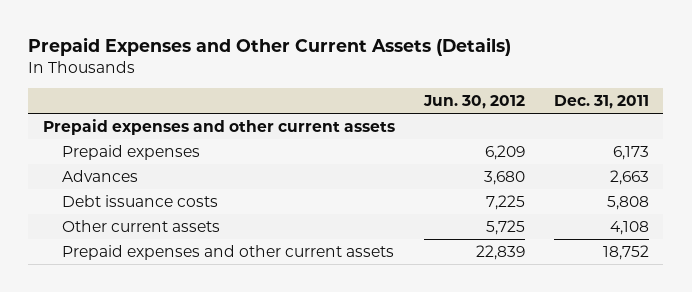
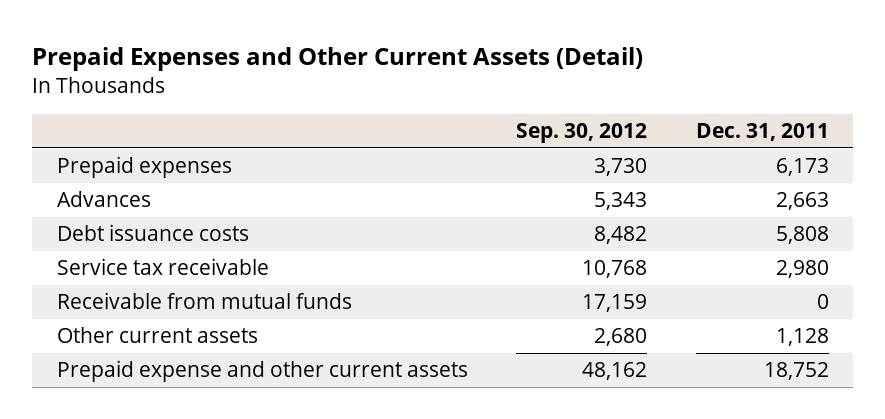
- Prepaid Expenses and Other Current Assets (Details)
+ Prepaid Expenses and Other Current Assets (Detail)
- | Jun. 30, 2012 | Dec. 31, 2011
+ | Sep. 30, 2012 | Dec. 31, 2011
- Prepaid expenses and other current assets
- Other current assets | 5,725 | 4,108
- Prepaid expenses and other current assets | 22,839 | 18,752
+ Service tax receivable | 10,768 | 2,980
+ Receivable from mutual funds | 17,159 | 0
+ Other current assets | 2,680 | 1,128
+ Prepaid expense and other current assets | 48,162 | 18,752

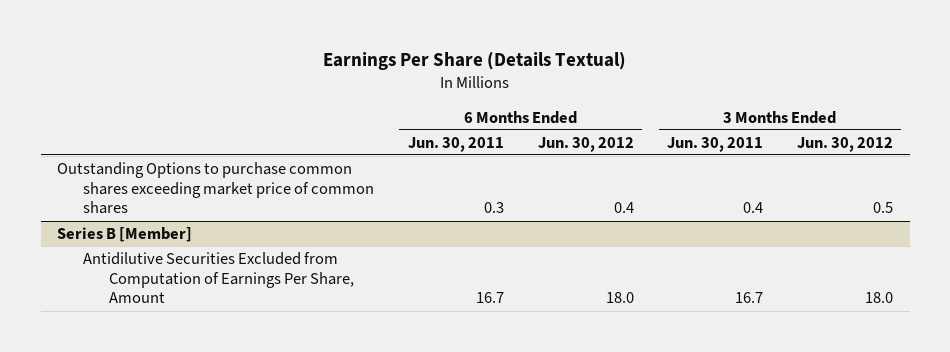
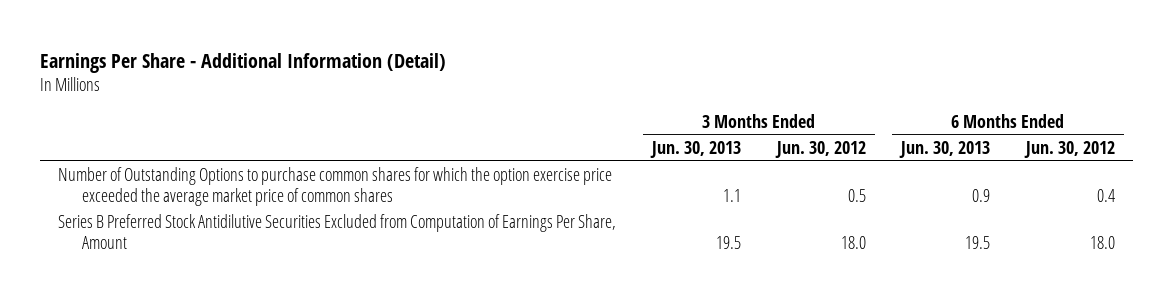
- Earnings Per Share (Details Textual)
+ Earnings Per Share - Additional Information (Detail)
- | 6 Months Ended Jun. 30, 2011 | 6 Months Ended Jun. 30, 2012 | 3 Months Ended Jun. 30, 2011 | 3 Months Ended Jun. 30, 2012
+ | 3 Months Ended Jun. 30, 2013 | 3 Months Ended Jun. 30, 2012 | 6 Months Ended Jun. 30, 2013 | 6 Months Ended Jun. 30, 2012
- Outstanding Options to purchase common shares exceeding market price of common shares | 0.3 | 0.4 | 0.4 | 0.5
- Series B [Member]
- Antidilutive Securities Excluded from Computation of Earnings Per Share, Amount | 16.7 | 18.0 | 16.7 | 18.0
+ Number of Outstanding Options to purchase common shares for which the option exercise price exceeded the average market price of common shares | 1.1 | 0.5 | 0.9 | 0.4
+ Series B Preferred Stock Antidilutive Securities Excluded from Computation of Earnings Per Share, Amount | 19.5 | 18.0 | 19.5 | 18.0

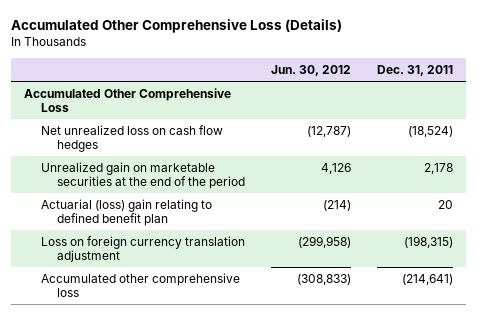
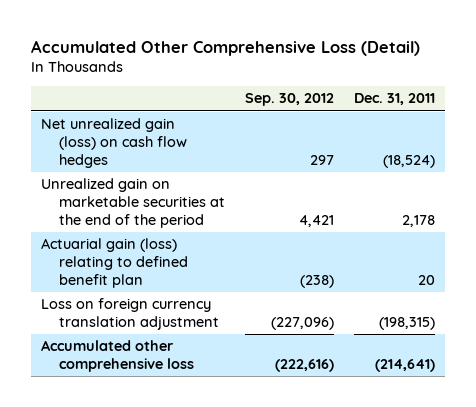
- Accumulated Other Comprehensive Loss (Details)
+ Accumulated Other Comprehensive Loss (Detail)
- | Jun. 30, 2012 | Dec. 31, 2011
+ | Sep. 30, 2012 | Dec. 31, 2011
- Accumulated Other Comprehensive Loss
- Net unrealized loss on cash flow hedges | (12,787) | (18,524)
+ Net unrealized gain (loss) on cash flow hedges | 297 | (18,524)
- Actuarial (loss) gain relating to defined benefit plan | (214) | 20
+ Actuarial gain (loss) relating to defined benefit plan | (238) | 20

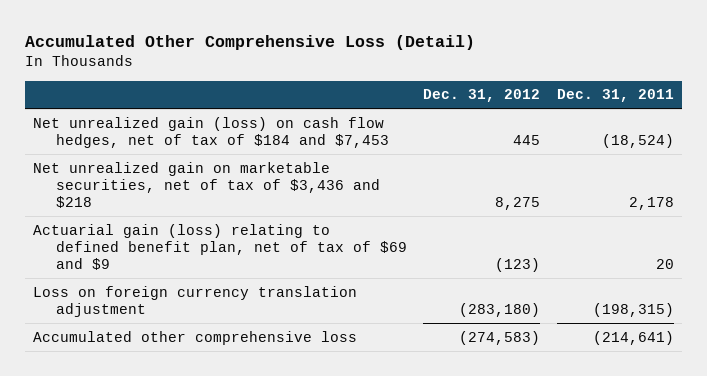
- | Sep. 30, 2012 | Dec. 31, 2011
+ | Dec. 31, 2012 | Dec. 31, 2011
- Net unrealized gain (loss) on cash flow hedges | 297 | (18,524)
- Unrealized gain on marketable securities at the end of the period | 4,421 | 2,178
- Actuarial gain (loss) relating to defined benefit plan | (238) | 20
+ Net unrealized gain (loss) on cash flow hedges, net of tax of $184 and $7,453 | 445 | (18,524)
+ Net unrealized gain on marketable securities, net of tax of $3,436 and $218 | 8,275 | 2,178
+ Actuarial gain (loss) relating to defined benefit plan, net of tax of $69 and $9 | (123) | 20

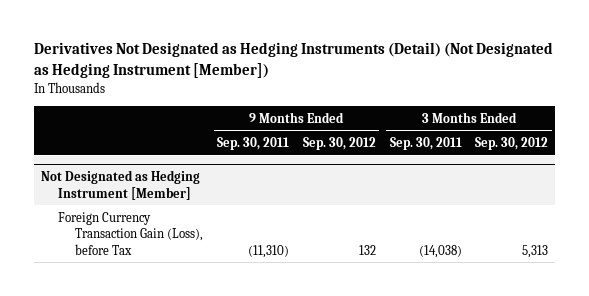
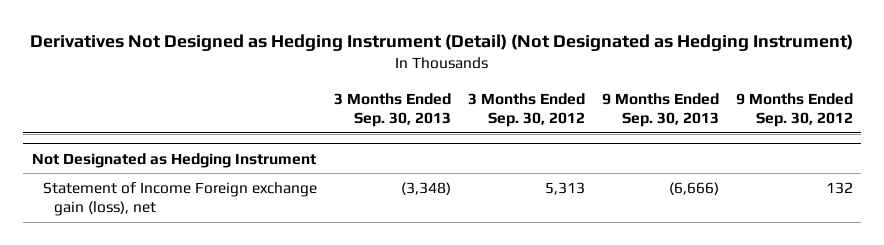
- Derivatives Not Designated as Hedging Instruments (Detail) (Not Designated as Hedging Instrument [Member])
+ Derivatives Not Designed as Hedging Instrument (Detail) (Not Designated as Hedging Instrument)
- | 9 Months Ended Sep. 30, 2011 | 9 Months Ended Sep. 30, 2012 | 3 Months Ended Sep. 30, 2011 | 3 Months Ended Sep. 30, 2012
+ | 3 Months Ended Sep. 30, 2013 | 3 Months Ended Sep. 30, 2012 | 9 Months Ended Sep. 30, 2013 | 9 Months Ended Sep. 30, 2012
- Not Designated as Hedging Instrument [Member]
- Foreign Currency Transaction Gain (Loss), before Tax | (11,310) | 132 | (14,038) | 5,313
+ Not Designated as Hedging Instrument
+ Statement of Income Foreign exchange gain (loss), net | (3,348) | 5,313 | (6,666) | 132

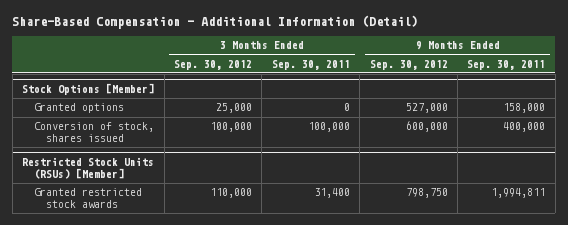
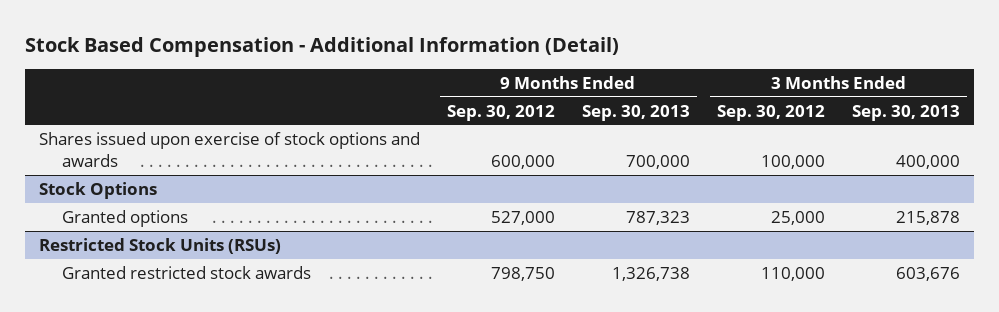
- Share-Based Compensation - Additional Information (Detail)
+ Stock Based Compensation - Additional Information (Detail)
- | 3 Months Ended Sep. 30, 2012 | 3 Months Ended Sep. 30, 2011 | 9 Months Ended Sep. 30, 2012 | 9 Months Ended Sep. 30, 2011
+ | 9 Months Ended Sep. 30, 2012 | 9 Months Ended Sep. 30, 2013 | 3 Months Ended Sep. 30, 2012 | 3 Months Ended Sep. 30, 2013
- Stock Options [Member]
+ Shares issued upon exercise of stock options and awards | 600,000 | 700,000 | 100,000 | 400,000
+ Stock Options
- Conversion of stock, shares issued | 100,000 | 100,000 | 600,000 | 400,000
- Restricted Stock Units (RSUs) [Member]
+ Restricted Stock Units (RSUs)

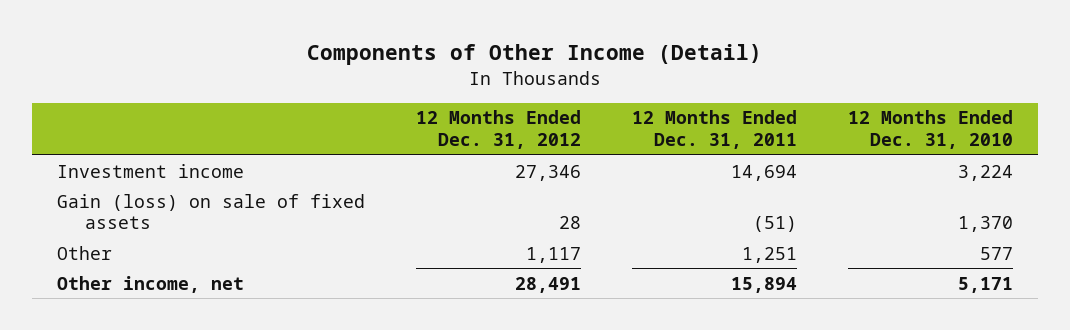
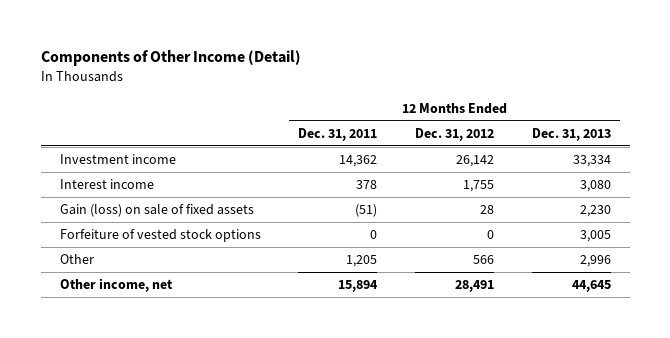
- | 12 Months Ended Dec. 31, 2012 | 12 Months Ended Dec. 31, 2011 | 12 Months Ended Dec. 31, 2010
+ | 12 Months Ended Dec. 31, 2011 | 12 Months Ended Dec. 31, 2012 | 12 Months Ended Dec. 31, 2013
- Investment income | 27,346 | 14,694 | 3,224
+ Investment income | 14,362 | 26,142 | 33,334
+ Interest income | 378 | 1,755 | 3,080
- Other | 1,117 | 1,251 | 577
+ Forfeiture of vested stock options | 0 | 0 | 3,005
+ Other | 1,205 | 566 | 2,996

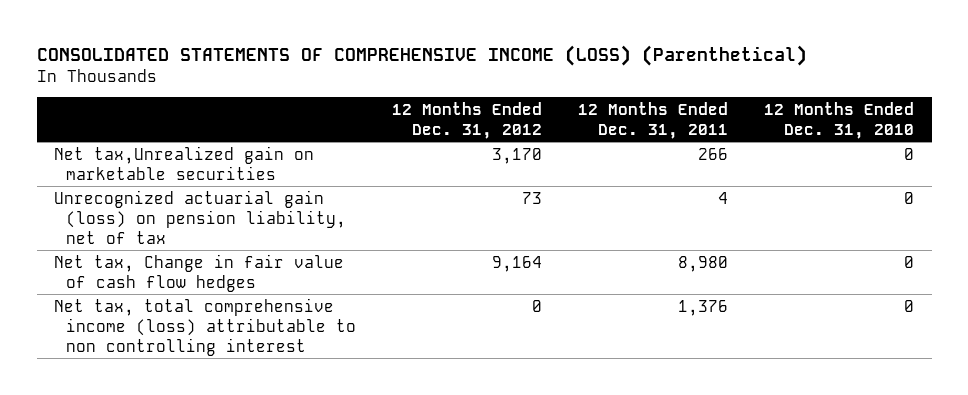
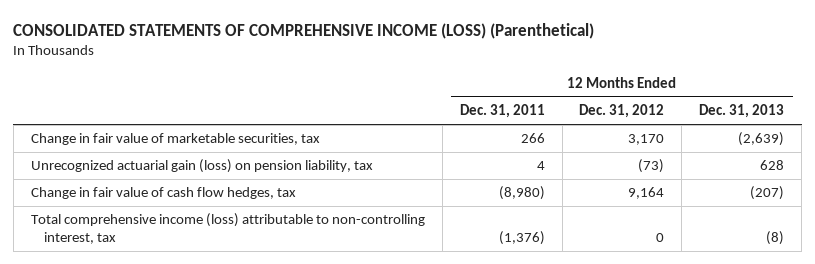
- | 12 Months Ended Dec. 31, 2012 | 12 Months Ended Dec. 31, 2011 | 12 Months Ended Dec. 31, 2010
+ | 12 Months Ended Dec. 31, 2011 | 12 Months Ended Dec. 31, 2012 | 12 Months Ended Dec. 31, 2013
- Net tax,Unrealized gain on marketable securities | 3,170 | 266 | 0
- Unrecognized actuarial gain (loss) on pension liability, net of tax | 73 | 4 | 0
- Net tax, Change in fair value of cash flow hedges | 9,164 | 8,980 | 0
- Net tax, total comprehensive income (loss) attributable to non controlling interest | 0 | 1,376 | 0
+ Change in fair value of marketable securities, tax | 266 | 3,170 | (2,639)
+ Unrecognized actuarial gain (loss) on pension liability, tax | 4 | (73) | 628
+ Change in fair value of cash flow hedges, tax | (8,980) | 9,164 | (207)
+ Total comprehensive income (loss) attributable to non-controlling interest, tax | (1,376) | 0 | (8)

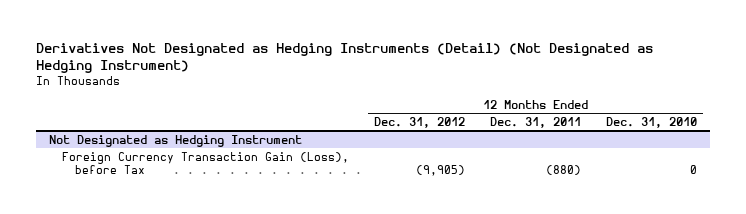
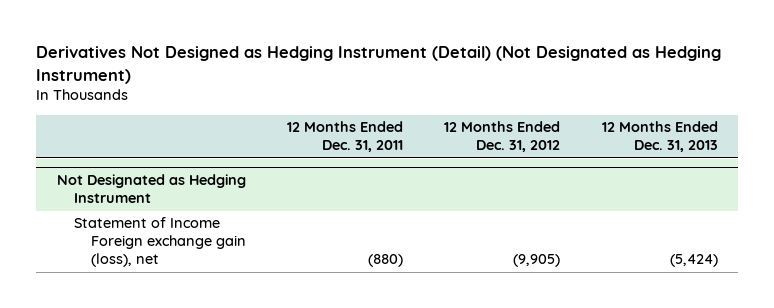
- Derivatives Not Designated as Hedging Instruments (Detail) (Not Designated as Hedging Instrument)
+ Derivatives Not Designed as Hedging Instrument (Detail) (Not Designated as Hedging Instrument)
- | 12 Months Ended Dec. 31, 2012 | 12 Months Ended Dec. 31, 2011 | 12 Months Ended Dec. 31, 2010
+ | 12 Months Ended Dec. 31, 2011 | 12 Months Ended Dec. 31, 2012 | 12 Months Ended Dec. 31, 2013
@ Not Designated as Hedging Instrument
- Foreign Currency Transaction Gain (Loss), before Tax | (9,905) | (880) | 0
+ Statement of Income Foreign exchange gain (loss), net | (880) | (9,905) | (5,424)

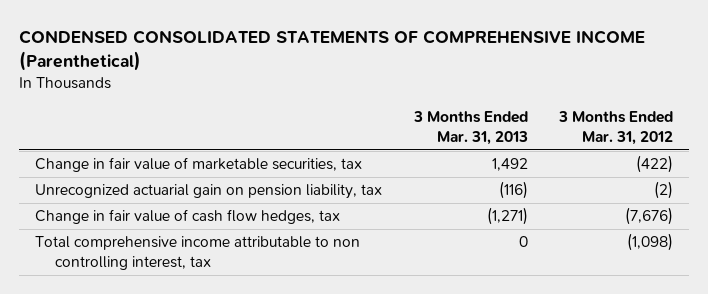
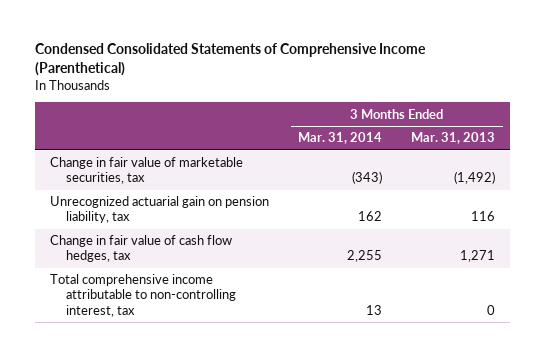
- CONDENSED CONSOLIDATED STATEMENTS OF COMPREHENSIVE INCOME (Parenthetical)
+ Condensed Consolidated Statements of Comprehensive Income (Parenthetical)
- | 3 Months Ended Mar. 31, 2013 | 3 Months Ended Mar. 31, 2012
+ | 3 Months Ended Mar. 31, 2014 | 3 Months Ended Mar. 31, 2013
- Change in fair value of marketable securities, tax | 1,492 | (422)
- Unrecognized actuarial gain on pension liability, tax | (116) | (2)
- Change in fair value of cash flow hedges, tax | (1,271) | (7,676)
- Total comprehensive income attributable to non controlling interest, tax | 0 | (1,098)
+ Change in fair value of marketable securities, tax | (343) | (1,492)
+ Unrecognized actuarial gain on pension liability, tax | 162 | 116
+ Change in fair value of cash flow hedges, tax | 2,255 | 1,271
+ Total comprehensive income attributable to non-controlling interest, tax | 13 | 0

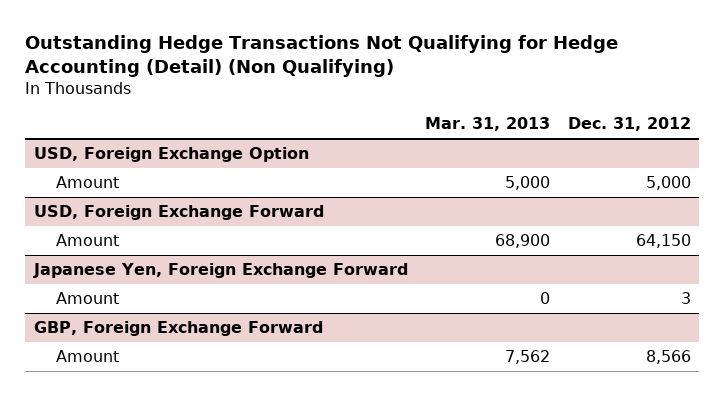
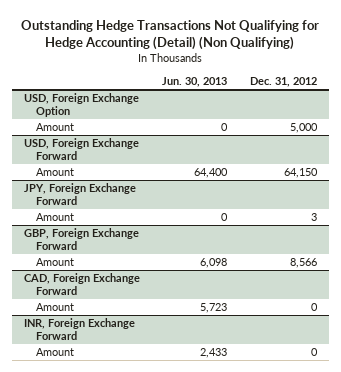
- | Mar. 31, 2013 | Dec. 31, 2012
+ | Jun. 30, 2013 | Dec. 31, 2012
- Japanese Yen, Foreign Exchange Forward
+ JPY, Foreign Exchange Forward
+ CAD, Foreign Exchange Forward
+ Amount | 5,723 | 0
+ INR, Foreign Exchange Forward
+ Amount | 2,433 | 0

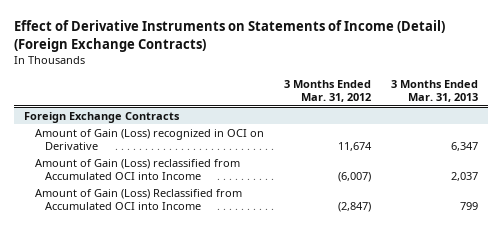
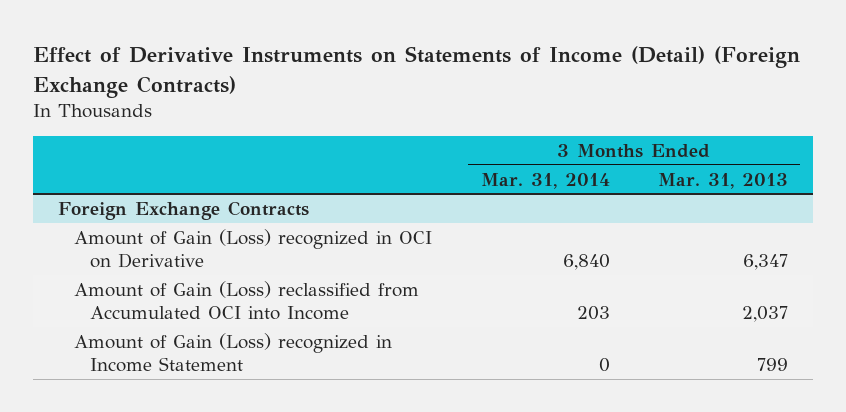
- | 3 Months Ended Mar. 31, 2012 | 3 Months Ended Mar. 31, 2013
+ | 3 Months Ended Mar. 31, 2014 | 3 Months Ended Mar. 31, 2013
@ Foreign Exchange Contracts
- Amount of Gain (Loss) Reclassified from Accumulated OCI into Income | (2,847) | 799
+ Amount of Gain (Loss) recognized in Income Statement | 0 | 799

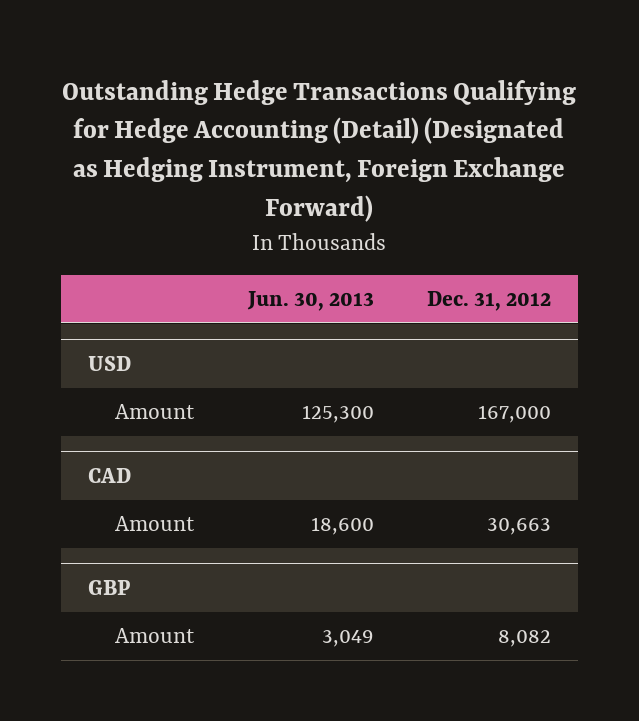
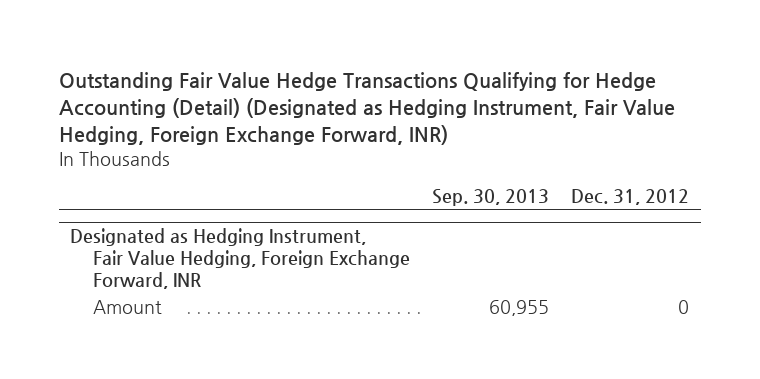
- Outstanding Hedge Transactions Qualifying for Hedge Accounting (Detail) (Designated as Hedging Instrument, Foreign Exchange Forward)
+ Outstanding Fair Value Hedge Transactions Qualifying for Hedge Accounting (Detail) (Designated as Hedging Instrument, Fair Value Hedging, Foreign Exchange Forward, INR)
- | Jun. 30, 2013 | Dec. 31, 2012
+ | Sep. 30, 2013 | Dec. 31, 2012
- USD
- Amount | 125,300 | 167,000
- CAD
- Amount | 18,600 | 30,663
- GBP
- Amount | 3,049 | 8,082
+ Designated as Hedging Instrument, Fair Value Hedging, Foreign Exchange Forward, INR
+ Amount | 60,955 | 0

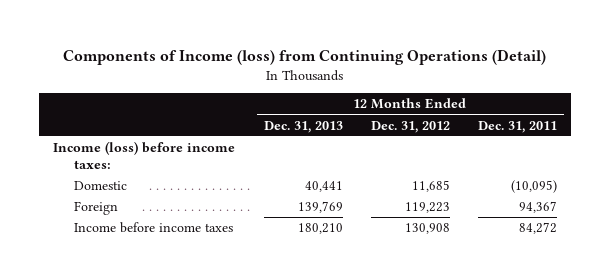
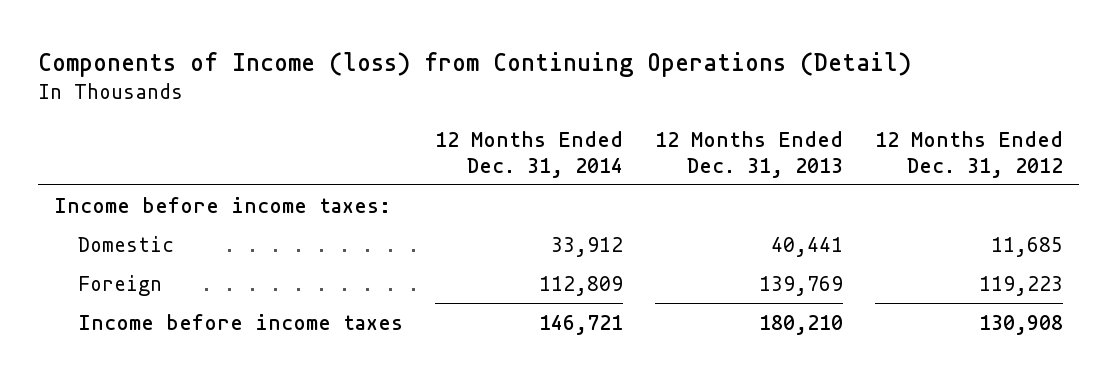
- | 12 Months Ended Dec. 31, 2013 | 12 Months Ended Dec. 31, 2012 | 12 Months Ended Dec. 31, 2011
+ | 12 Months Ended Dec. 31, 2014 | 12 Months Ended Dec. 31, 2013 | 12 Months Ended Dec. 31, 2012
- Income (loss) before income taxes:
+ Income before income taxes:

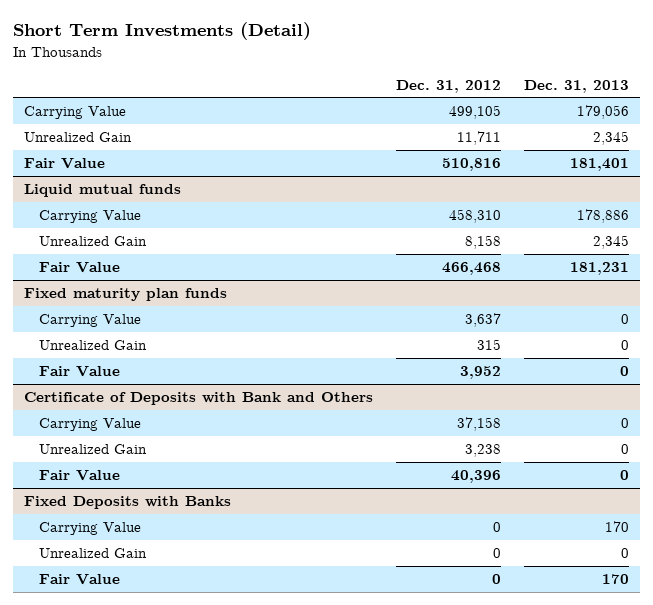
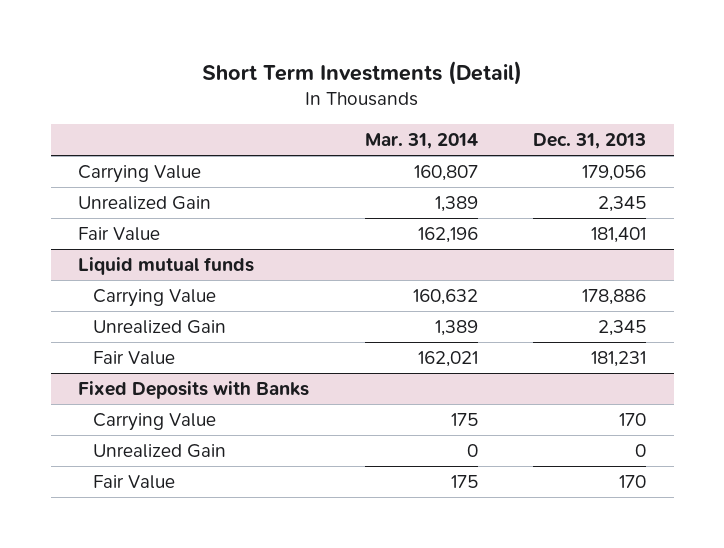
- | Dec. 31, 2012 | Dec. 31, 2013
+ | Mar. 31, 2014 | Dec. 31, 2013
- Fixed maturity plan funds
- Carrying Value | 3,637 | 0
- Unrealized Gain | 315 | 0
- Fair Value | 3,952 | 0
- Certificate of Deposits with Bank and Others
- Carrying Value | 37,158 | 0
- Unrealized Gain | 3,238 | 0
- Fair Value | 40,396 | 0

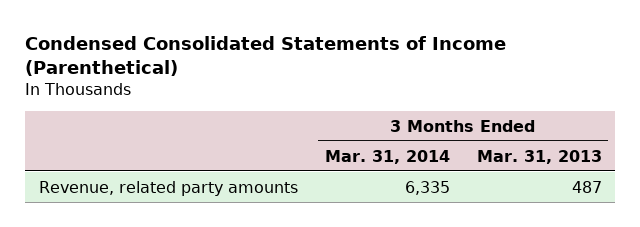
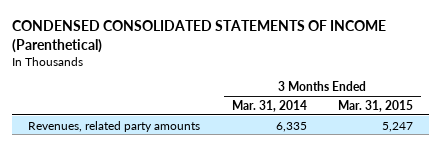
- Condensed Consolidated Statements of Income (Parenthetical)
+ CONDENSED CONSOLIDATED STATEMENTS OF INCOME (Parenthetical)
- | 3 Months Ended Mar. 31, 2014 | 3 Months Ended Mar. 31, 2013
+ | 3 Months Ended Mar. 31, 2014 | 3 Months Ended Mar. 31, 2015
- Revenue, related party amounts | 6,335 | 487
+ Revenues, related party amounts | 6,335 | 5,247

